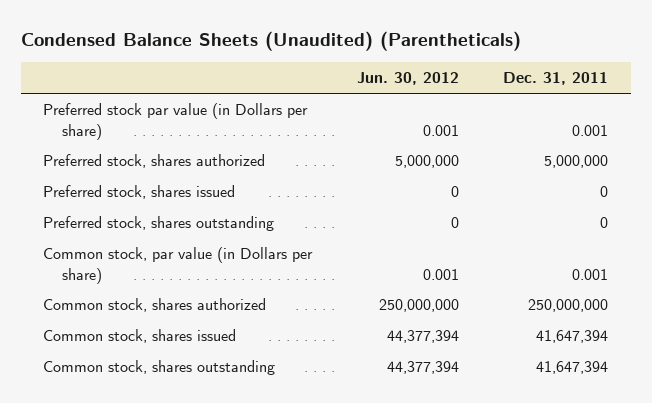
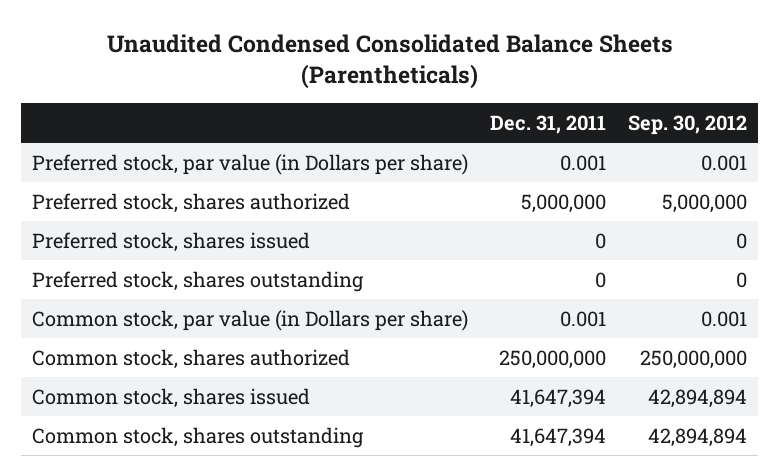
- Condensed Balance Sheets (Unaudited) (Parentheticals)
+ Unaudited Condensed Consolidated Balance Sheets (Parentheticals)
- | Jun. 30, 2012 | Dec. 31, 2011
+ | Dec. 31, 2011 | Sep. 30, 2012
- Preferred stock par value (in Dollars per share) | 0.001 | 0.001
+ Preferred stock, par value (in Dollars per share) | 0.001 | 0.001

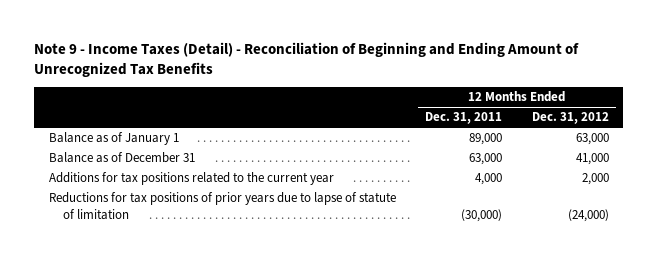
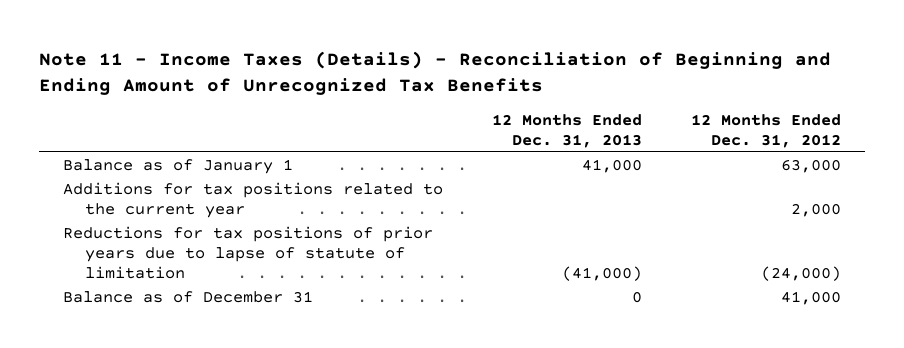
- Note 9 - Income Taxes (Detail) - Reconciliation of Beginning and Ending Amount of Unrecognized Tax Benefits
+ Note 11 - Income Taxes (Details) - Reconciliation of Beginning and Ending Amount of Unrecognized Tax Benefits
- | 12 Months Ended Dec. 31, 2011 | 12 Months Ended Dec. 31, 2012
+ | 12 Months Ended Dec. 31, 2013 | 12 Months Ended Dec. 31, 2012
moved down: Balance as of December 31 | 0 | 41,000

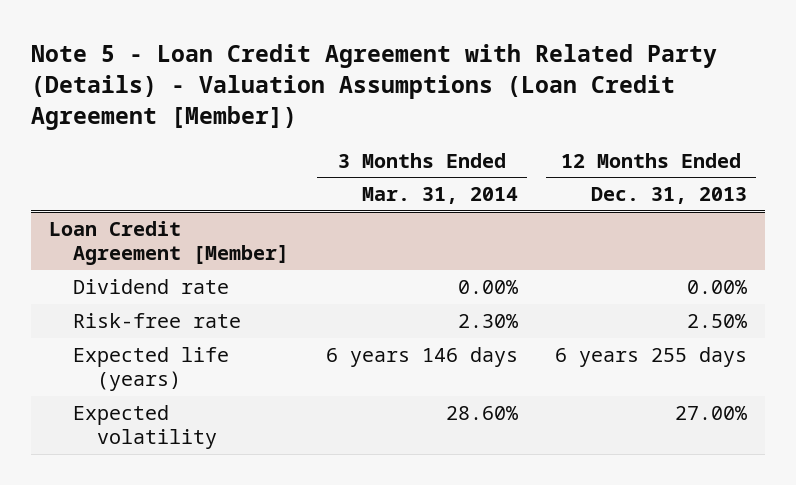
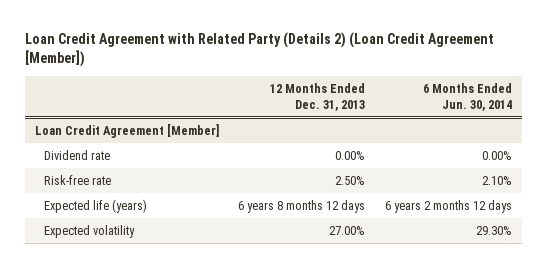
- Note 5 - Loan Credit Agreement with Related Party (Details) - Valuation Assumptions (Loan Credit Agreement [Member])
+ Loan Credit Agreement with Related Party (Details 2) (Loan Credit Agreement [Member])
- | 3 Months Ended Mar. 31, 2014 | 12 Months Ended Dec. 31, 2013
+ | 12 Months Ended Dec. 31, 2013 | 6 Months Ended Jun. 30, 2014
@ Loan Credit Agreement [Member]
- Expected life (years) | 6 years 146 days | 6 years 255 days
+ Expected life (years) | 6 years 8 months 12 days | 6 years 2 months 12 days

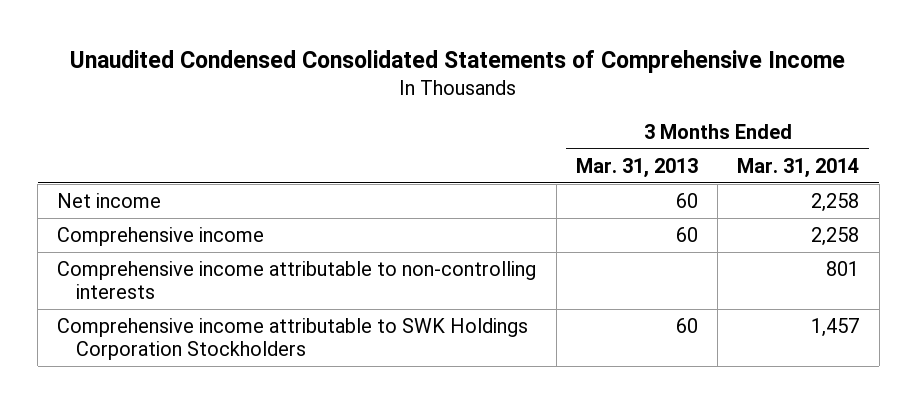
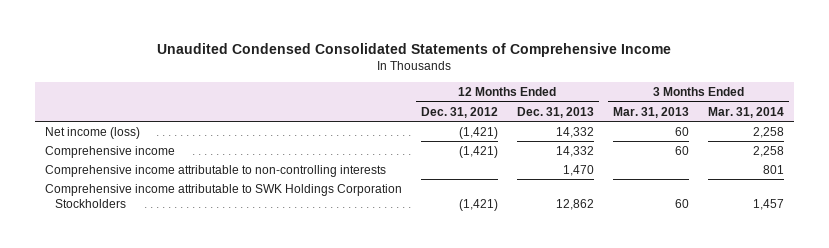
- | 3 Months Ended Mar. 31, 2013 | 3 Months Ended Mar. 31, 2014
+ | 12 Months Ended Dec. 31, 2012 | 12 Months Ended Dec. 31, 2013 | 3 Months Ended Mar. 31, 2013 | 3 Months Ended Mar. 31, 2014
- Net income | 60 | 2,258
+ Net income (loss) | (1,421) | 14,332 | 60 | 2,258

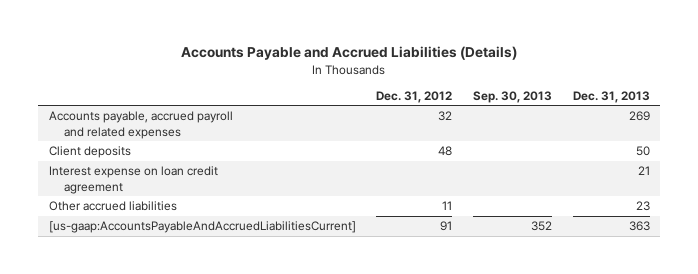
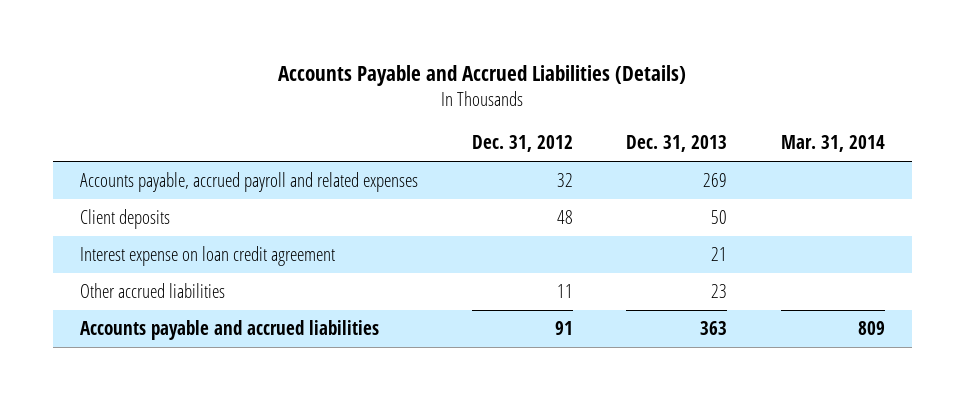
- | Dec. 31, 2012 | Sep. 30, 2013 | Dec. 31, 2013
+ | Dec. 31, 2012 | Dec. 31, 2013 | Mar. 31, 2014
- [us-gaap:AccountsPayableAndAccruedLiabilitiesCurrent] | 91 | 352 | 363
+ Accounts payable and accrued liabilities | 91 | 363 | 809

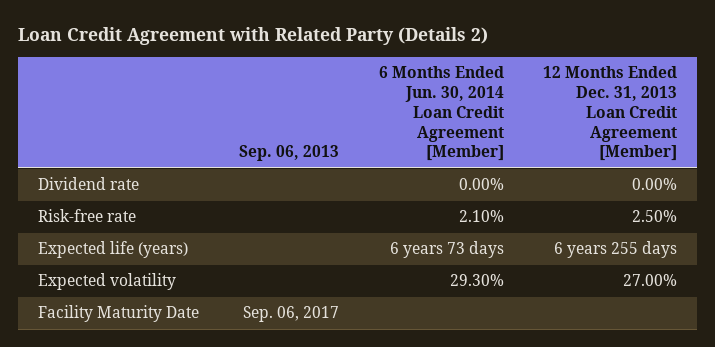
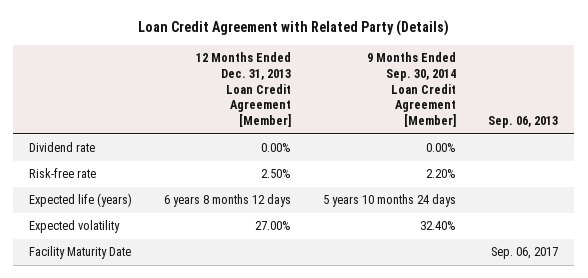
- Loan Credit Agreement with Related Party (Details 2)
+ Loan Credit Agreement with Related Party (Details)
- | Sep. 06, 2013 | 6 Months Ended Jun. 30, 2014 Loan Credit Agreement [Member] | 12 Months Ended Dec. 31, 2013 Loan Credit Agreement [Member]
+ | 12 Months Ended Dec. 31, 2013 Loan Credit Agreement [Member] | 9 Months Ended Sep. 30, 2014 Loan Credit Agreement [Member] | Sep. 06, 2013
- Expected life (years) | | 6 years 73 days | 6 years 255 days
+ Expected life (years) | 6 years 8 months 12 days | 5 years 10 months 24 days |

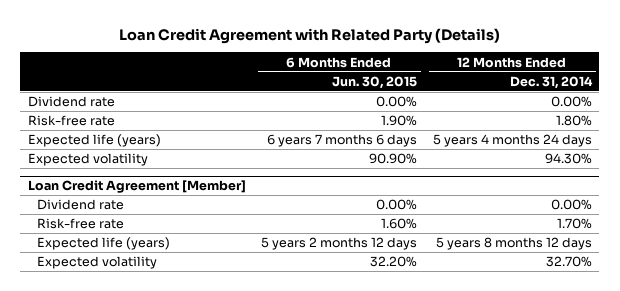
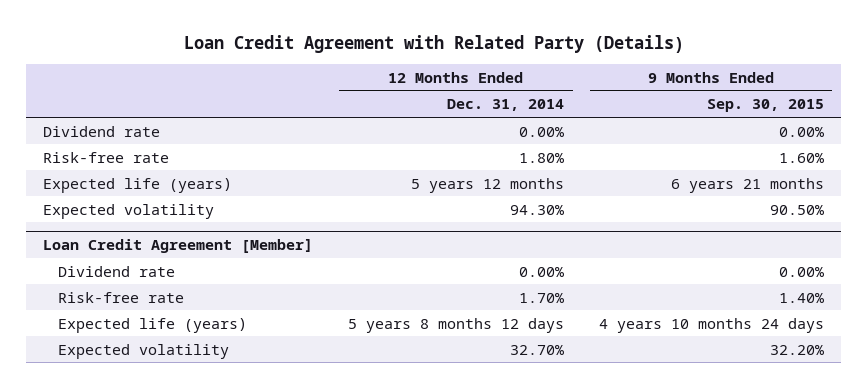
- | 6 Months Ended Jun. 30, 2015 | 12 Months Ended Dec. 31, 2014
+ | 12 Months Ended Dec. 31, 2014 | 9 Months Ended Sep. 30, 2015
- Expected life (years) | 6 years 7 months 6 days | 5 years 4 months 24 days
+ Expected life (years) | 5 years 12 months | 6 years 21 months

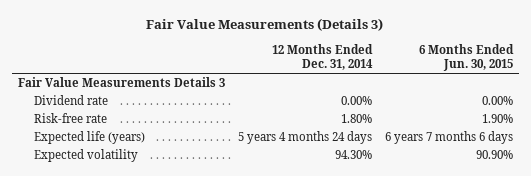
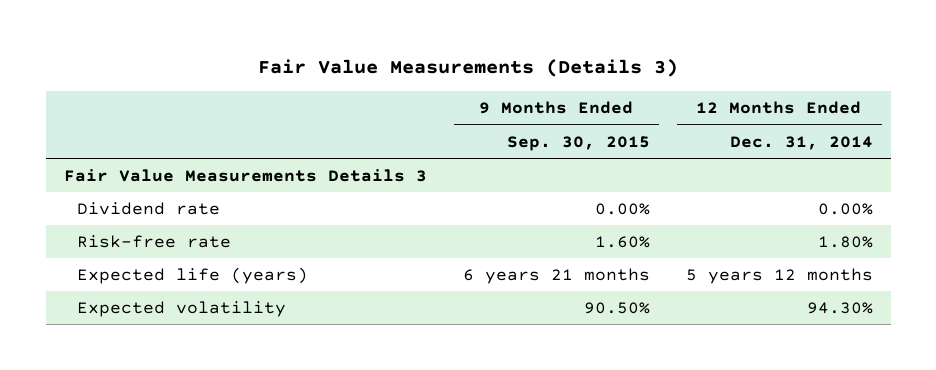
- | 12 Months Ended Dec. 31, 2014 | 6 Months Ended Jun. 30, 2015
+ | 9 Months Ended Sep. 30, 2015 | 12 Months Ended Dec. 31, 2014
- Expected life (years) | 5 years 4 months 24 days | 6 years 7 months 6 days
+ Expected life (years) | 6 years 21 months | 5 years 12 months

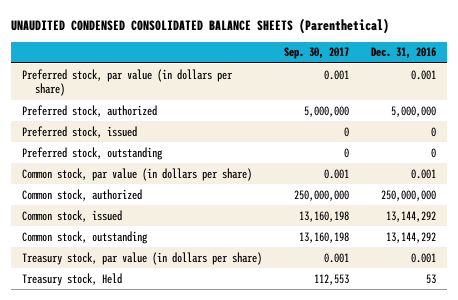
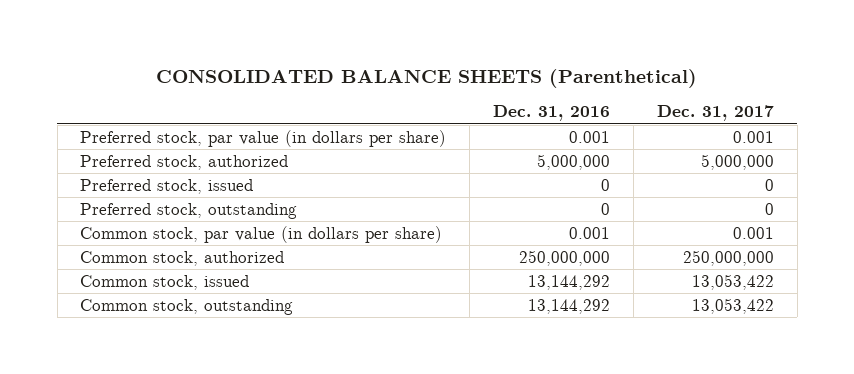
- UNAUDITED CONDENSED CONSOLIDATED BALANCE SHEETS (Parenthetical)
+ CONSOLIDATED BALANCE SHEETS (Parenthetical)
- | Sep. 30, 2017 | Dec. 31, 2016
+ | Dec. 31, 2016 | Dec. 31, 2017
- Treasury stock, par value (in dollars per share) | 0.001 | 0.001
- Treasury stock, Held | 112,553 | 53

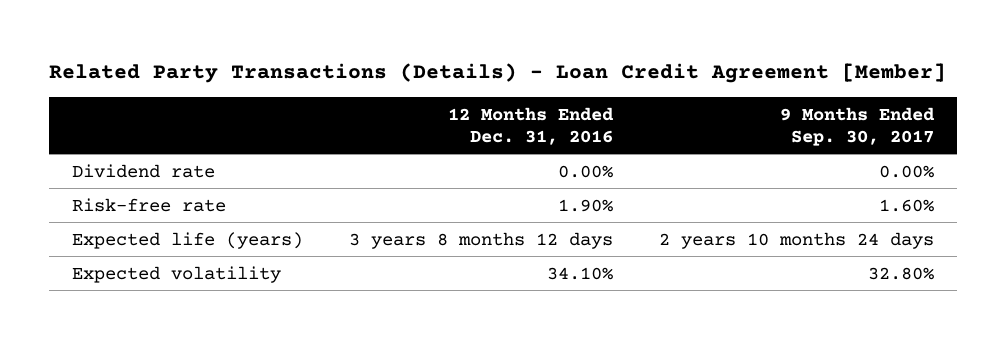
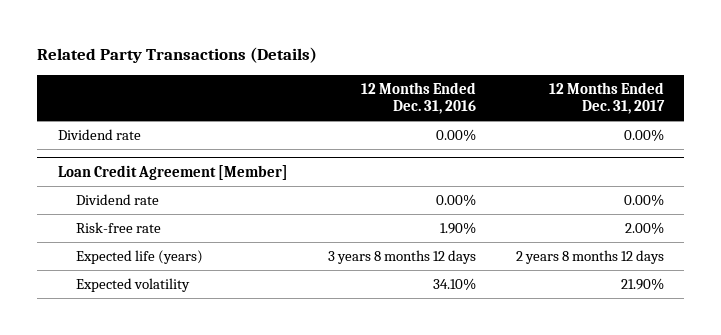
- Related Party Transactions (Details) - Loan Credit Agreement [Member]
+ Related Party Transactions (Details)
- | 12 Months Ended Dec. 31, 2016 | 9 Months Ended Sep. 30, 2017
+ | 12 Months Ended Dec. 31, 2016 | 12 Months Ended Dec. 31, 2017
+ Loan Credit Agreement [Member]
+ Dividend rate | 0.00% | 0.00%

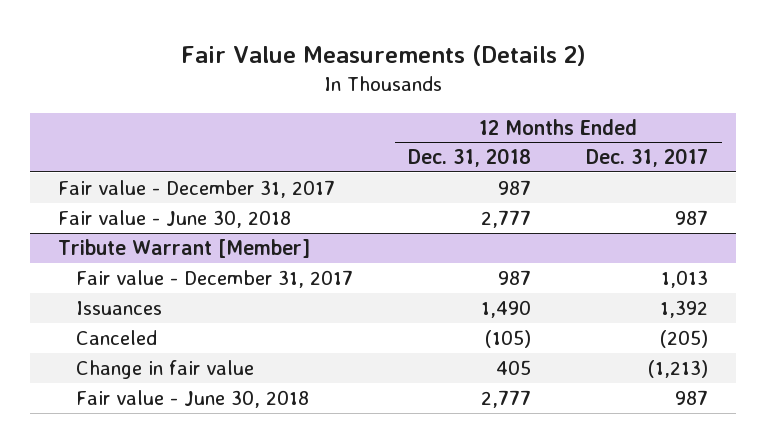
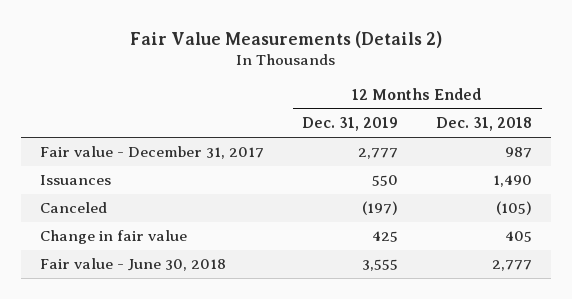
- | 12 Months Ended Dec. 31, 2018 | 12 Months Ended Dec. 31, 2017
+ | 12 Months Ended Dec. 31, 2019 | 12 Months Ended Dec. 31, 2018
- Fair value - June 30, 2018 | 2,777 | 987
- Tribute Warrant [Member]
- Fair value - December 31, 2017 | 987 | 1,013

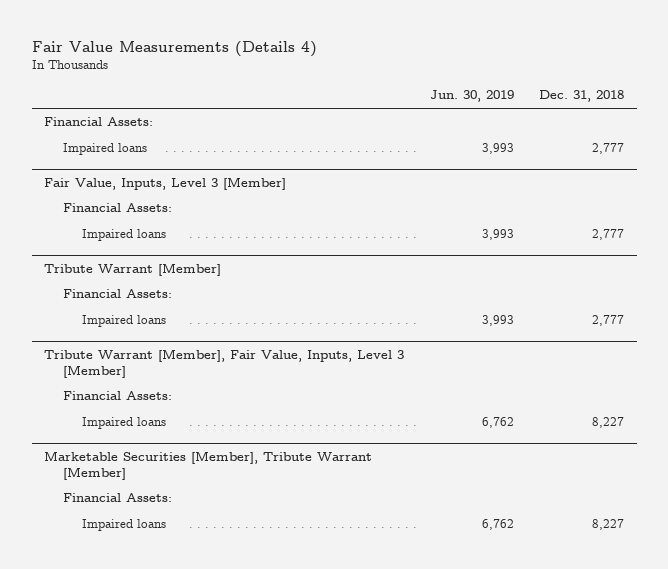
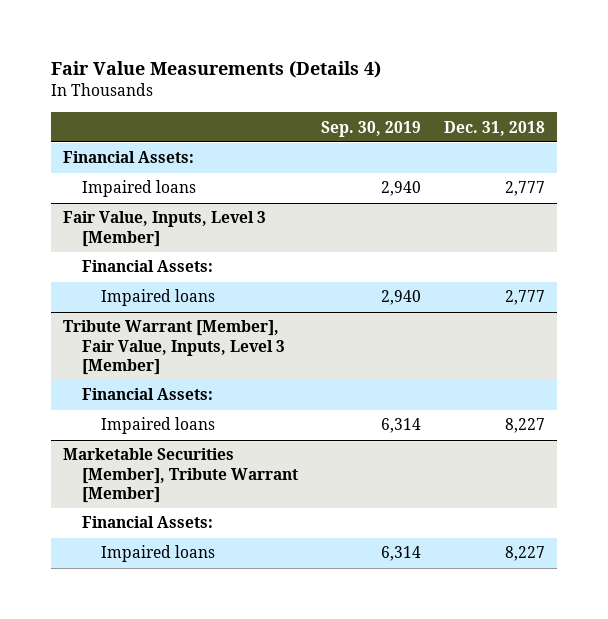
- | Jun. 30, 2019 | Dec. 31, 2018
+ | Sep. 30, 2019 | Dec. 31, 2018
- Tribute Warrant [Member]
- Financial Assets:
- Impaired loans | 3,993 | 2,777

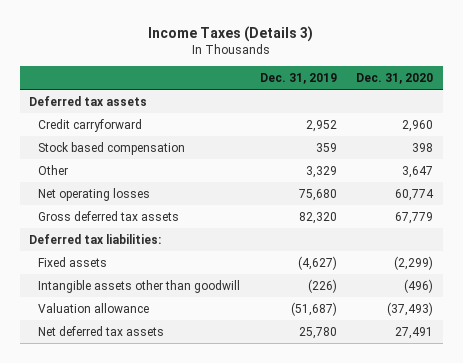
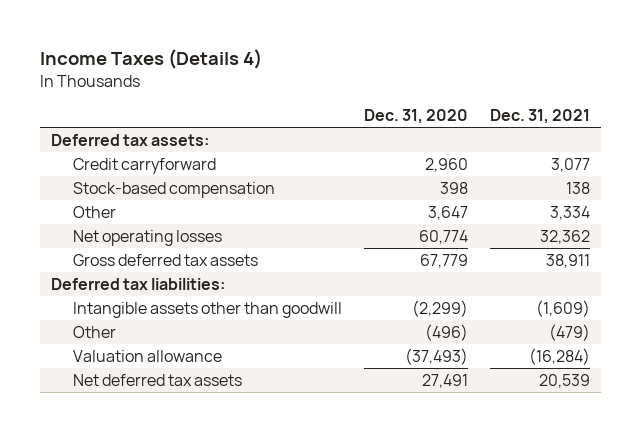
- Income Taxes (Details 3)
+ Income Taxes (Details 4)
- | Dec. 31, 2019 | Dec. 31, 2020
+ | Dec. 31, 2020 | Dec. 31, 2021
- Deferred tax assets
+ Deferred tax assets:
- Stock based compensation | 359 | 398
+ Stock-based compensation | 398 | 138
- Fixed assets | (4,627) | (2,299)
- Intangible assets other than goodwill | (226) | (496)
+ Intangible assets other than goodwill | (2,299) | (1,609)
+ Other | (496) | (479)

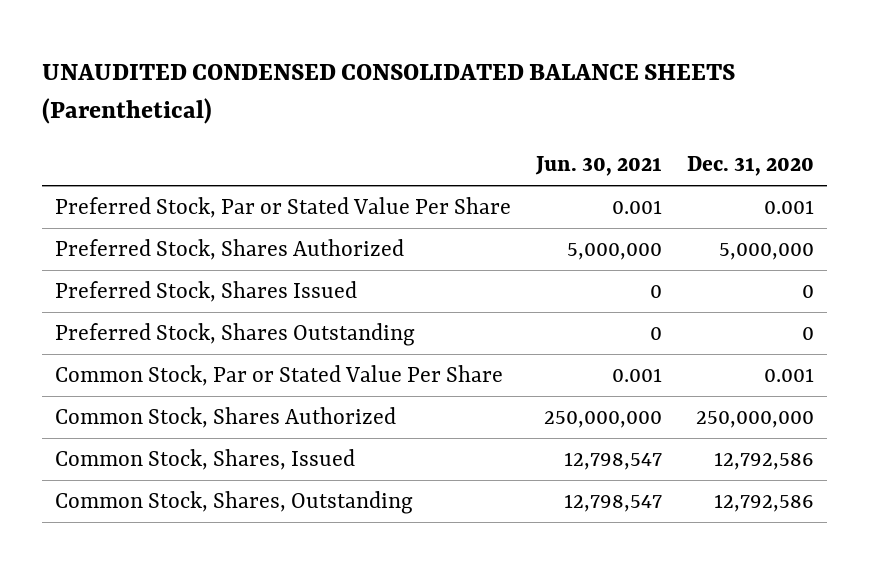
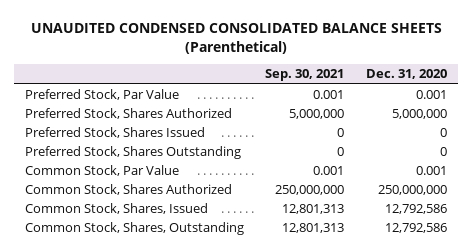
- | Jun. 30, 2021 | Dec. 31, 2020
+ | Sep. 30, 2021 | Dec. 31, 2020
- Preferred Stock, Par or Stated Value Per Share | 0.001 | 0.001
+ Preferred Stock, Par Value | 0.001 | 0.001
- Common Stock, Par or Stated Value Per Share | 0.001 | 0.001
+ Common Stock, Par Value | 0.001 | 0.001

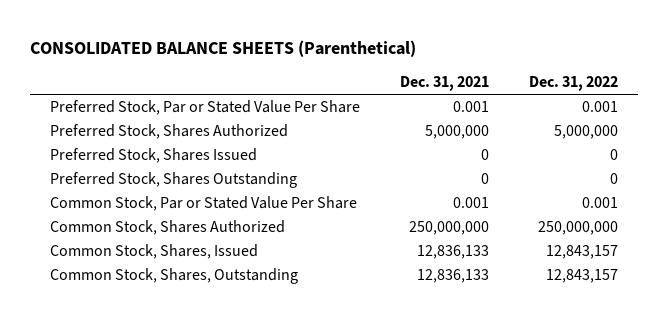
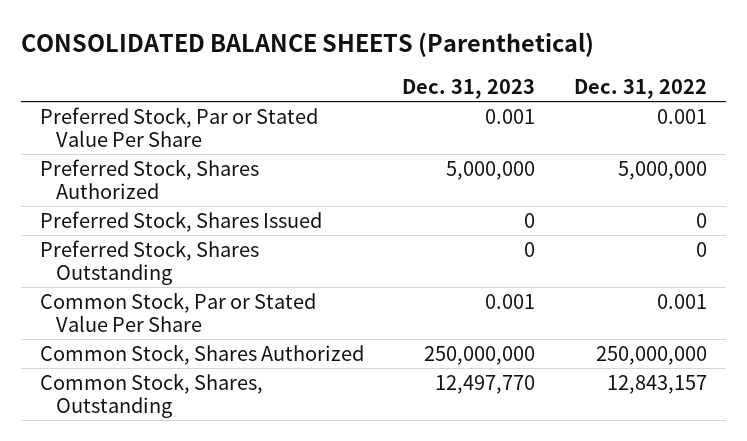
- | Dec. 31, 2021 | Dec. 31, 2022
+ | Dec. 31, 2023 | Dec. 31, 2022
- Common Stock, Shares, Issued | 12,836,133 | 12,843,157

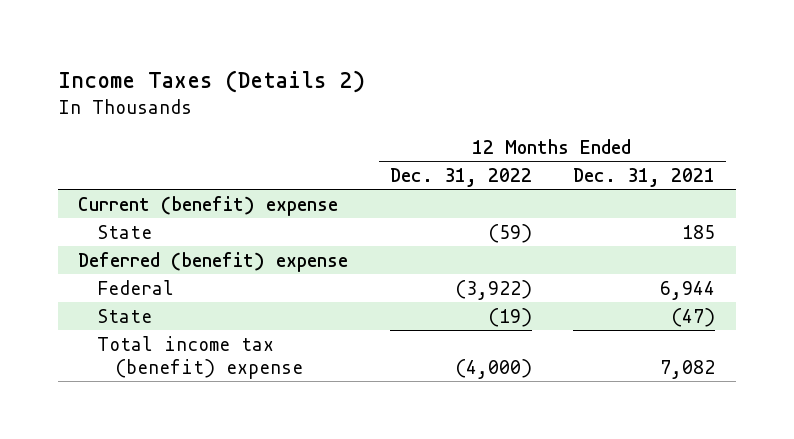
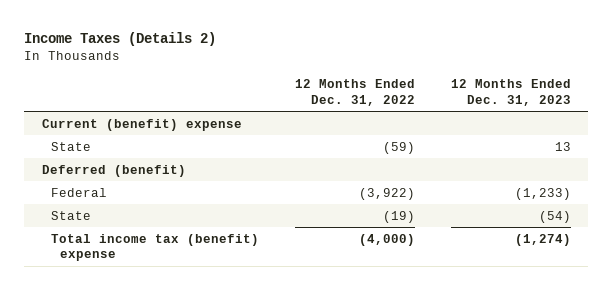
- | 12 Months Ended Dec. 31, 2022 | 12 Months Ended Dec. 31, 2021
+ | 12 Months Ended Dec. 31, 2022 | 12 Months Ended Dec. 31, 2023
- Deferred (benefit) expense
+ Deferred (benefit)

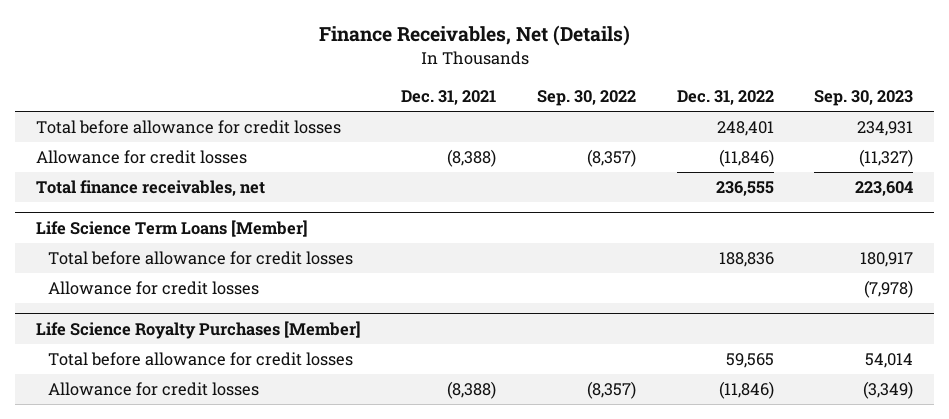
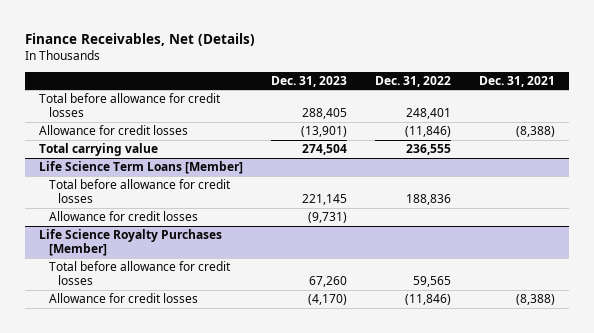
- | Dec. 31, 2021 | Sep. 30, 2022 | Dec. 31, 2022 | Sep. 30, 2023
+ | Dec. 31, 2023 | Dec. 31, 2022 | Dec. 31, 2021
- Total finance receivables, net | | | 236,555 | 223,604
+ Total carrying value | 274,504 | 236,555 |

